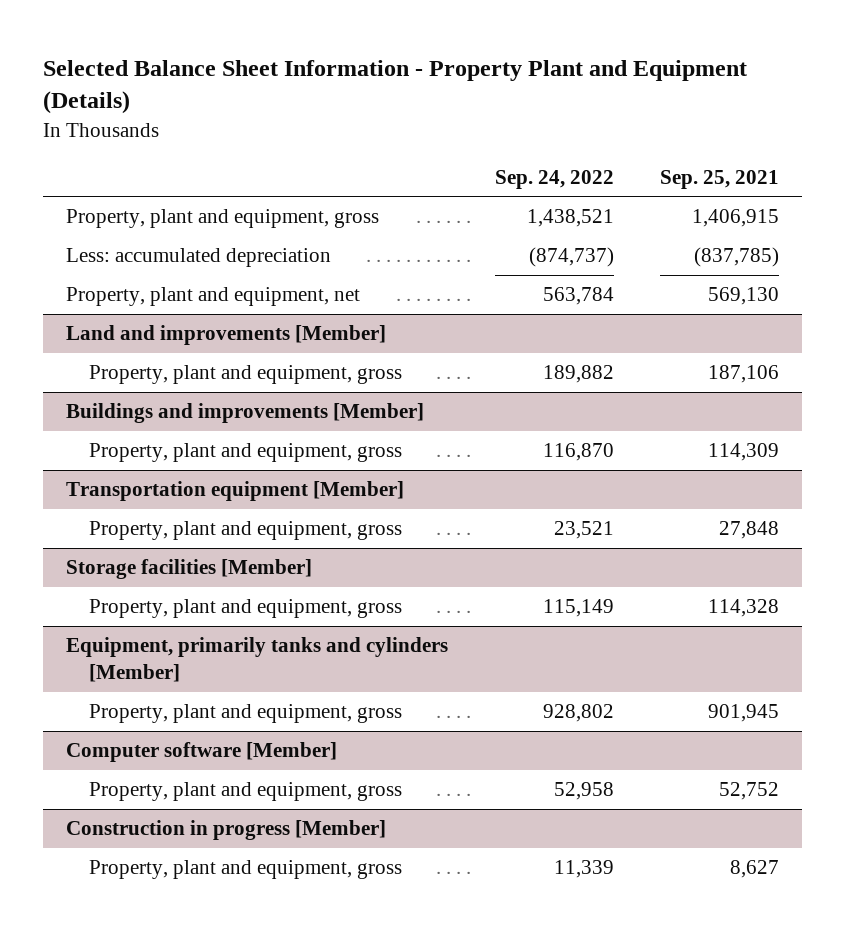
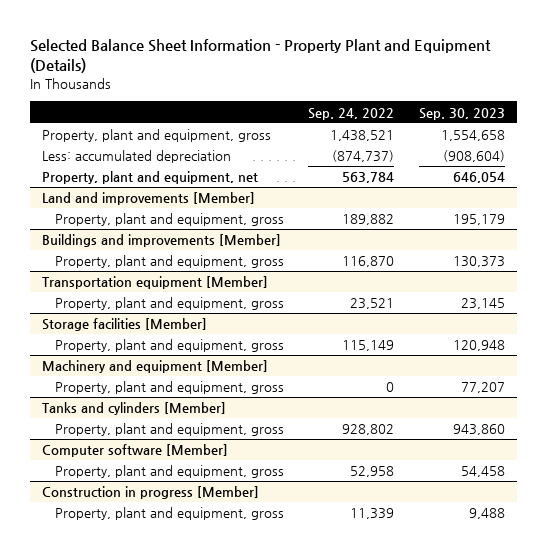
- | Sep. 24, 2022 | Sep. 25, 2021
+ | Sep. 24, 2022 | Sep. 30, 2023
- Equipment, primarily tanks and cylinders [Member]
+ Machinery and equipment [Member]
+ Property, plant and equipment, gross | 0 | 77,207
+ Tanks and cylinders [Member]

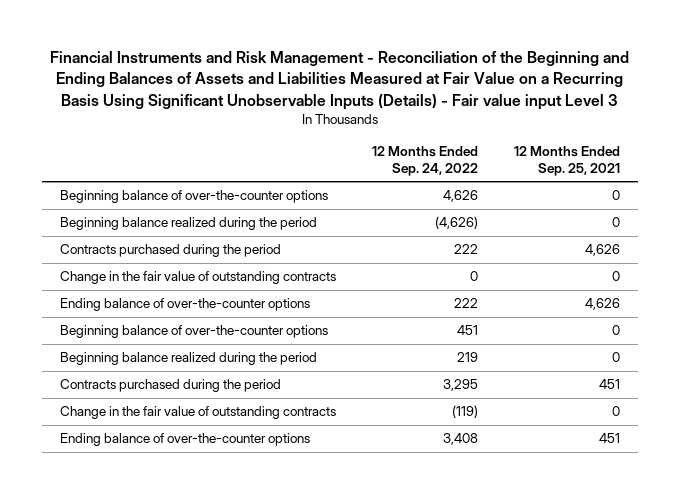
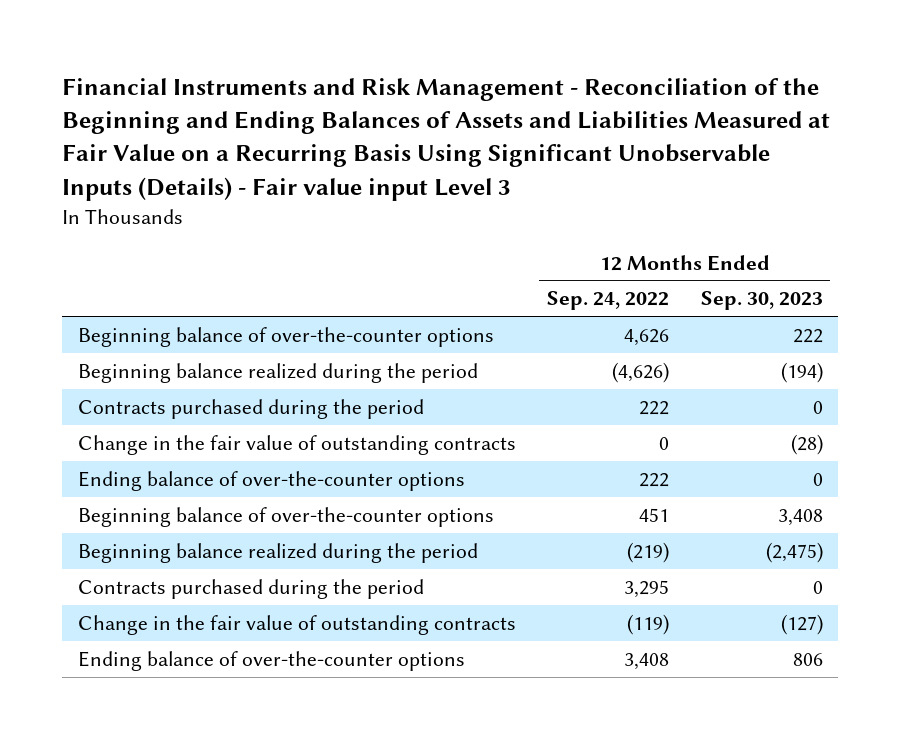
- | 12 Months Ended Sep. 24, 2022 | 12 Months Ended Sep. 25, 2021
+ | 12 Months Ended Sep. 24, 2022 | 12 Months Ended Sep. 30, 2023
- Beginning balance realized during the period | 219 | 0
+ Beginning balance realized during the period | (219) | (2,475)

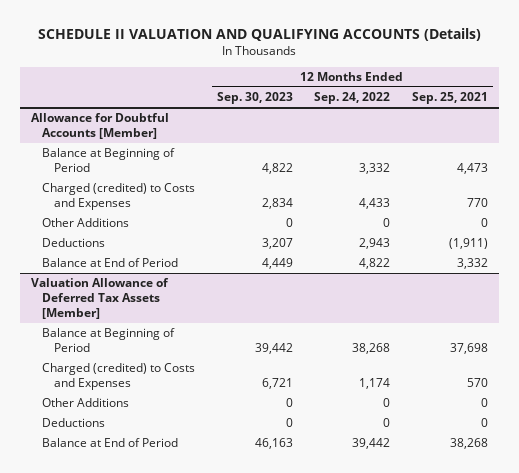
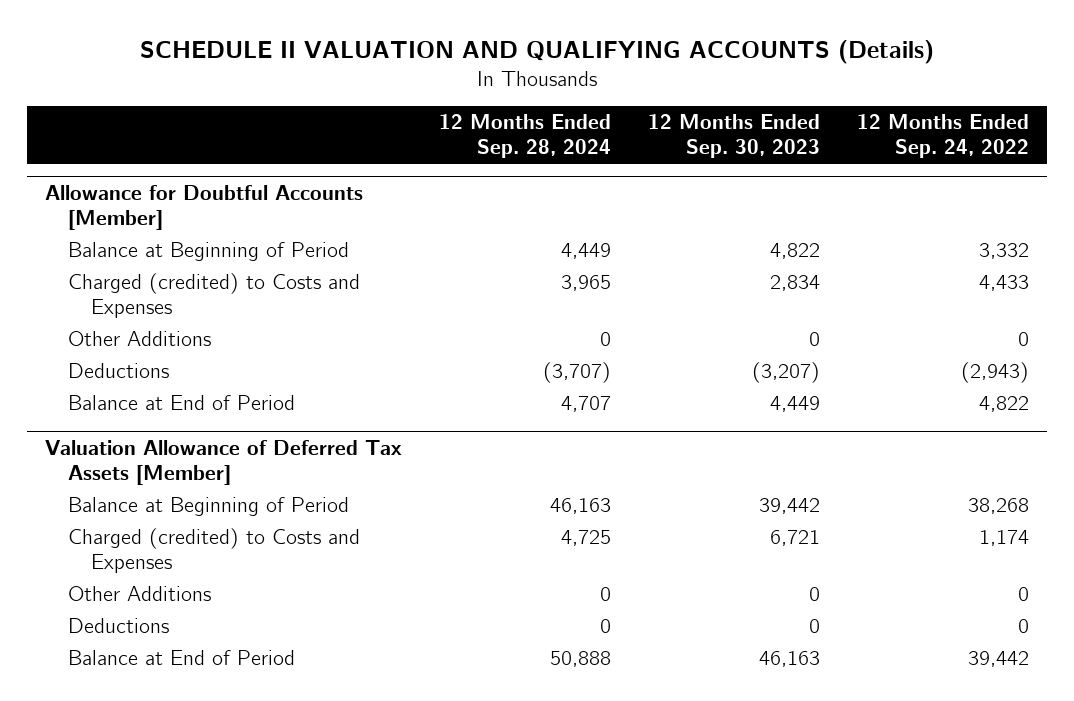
- | 12 Months Ended Sep. 30, 2023 | 12 Months Ended Sep. 24, 2022 | 12 Months Ended Sep. 25, 2021
+ | 12 Months Ended Sep. 28, 2024 | 12 Months Ended Sep. 30, 2023 | 12 Months Ended Sep. 24, 2022
@ Allowance for Doubtful Accounts [Member]
- Deductions | 3,207 | 2,943 | (1,911)
+ Deductions | (3,707) | (3,207) | (2,943)

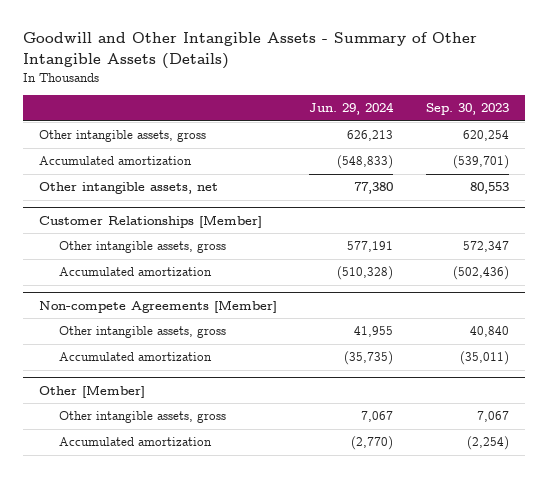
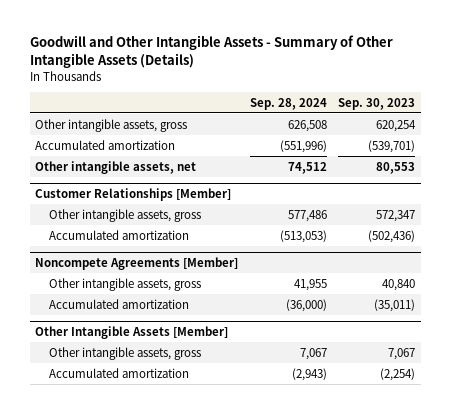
- | Jun. 29, 2024 | Sep. 30, 2023
+ | Sep. 28, 2024 | Sep. 30, 2023
- Non-compete Agreements [Member]
+ Noncompete Agreements [Member]
- Other [Member]
+ Other Intangible Assets [Member]

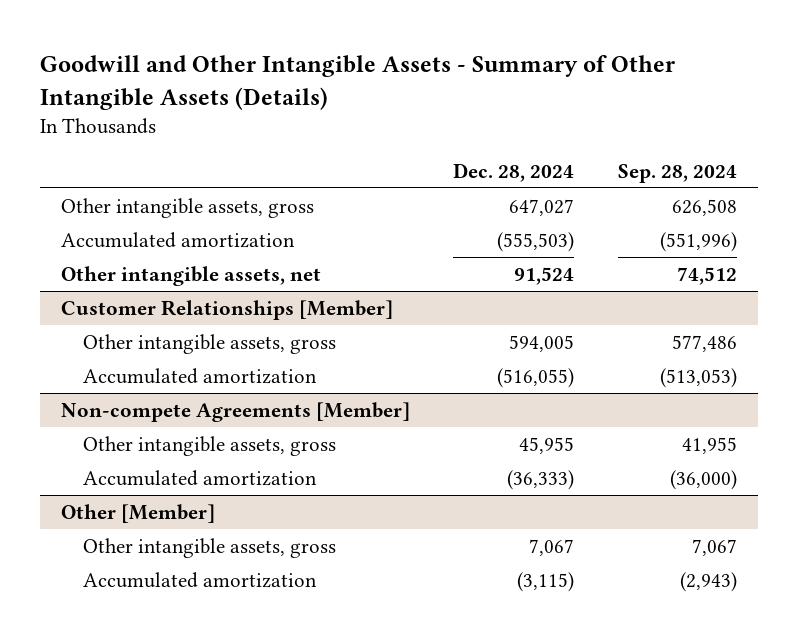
- | Sep. 28, 2024 | Sep. 30, 2023
+ | Dec. 28, 2024 | Sep. 28, 2024
- Noncompete Agreements [Member]
+ Non-compete Agreements [Member]
- Other Intangible Assets [Member]
+ Other [Member]

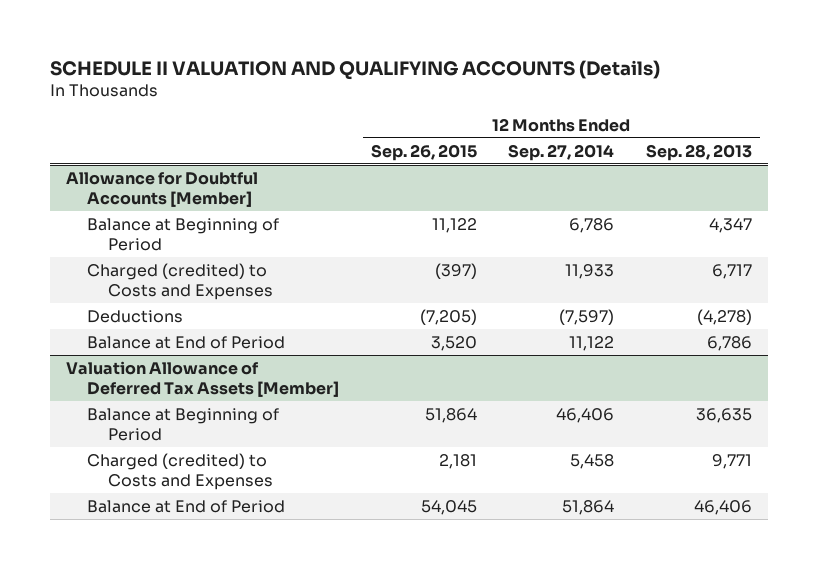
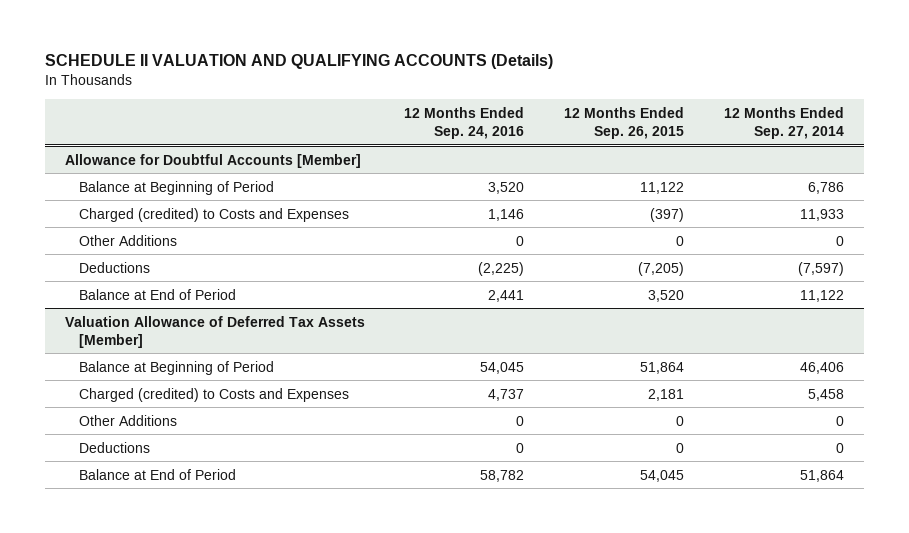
- | 12 Months Ended Sep. 26, 2015 | 12 Months Ended Sep. 27, 2014 | 12 Months Ended Sep. 28, 2013
+ | 12 Months Ended Sep. 24, 2016 | 12 Months Ended Sep. 26, 2015 | 12 Months Ended Sep. 27, 2014
@ Allowance for Doubtful Accounts [Member]
+ Other Additions | 0 | 0 | 0
@ Valuation Allowance of Deferred Tax Assets [Member]
+ Other Additions | 0 | 0 | 0
+ Deductions | 0 | 0 | 0

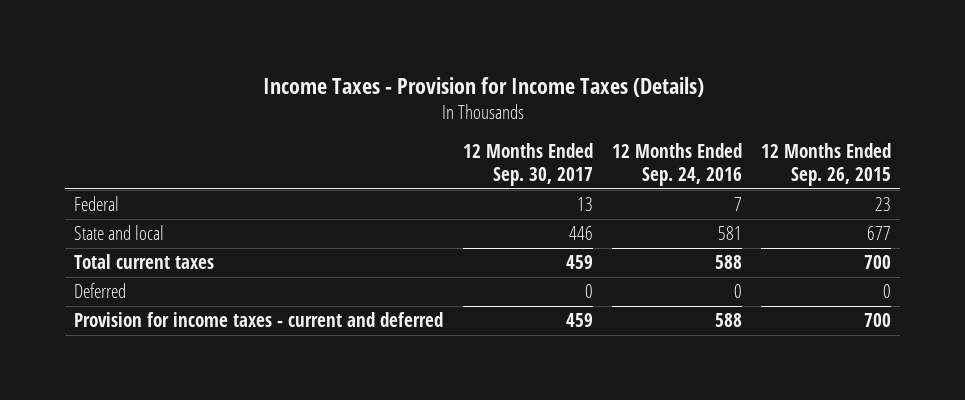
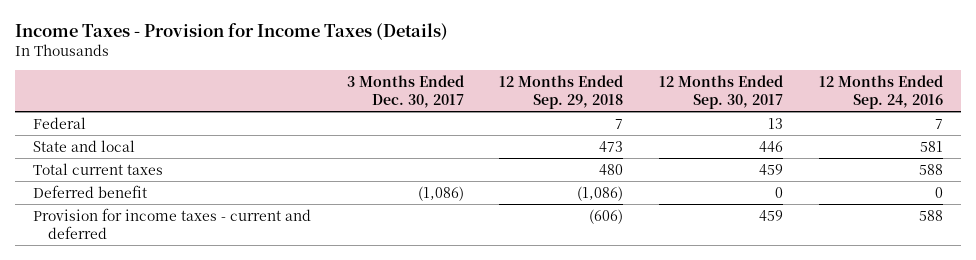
- | 12 Months Ended Sep. 30, 2017 | 12 Months Ended Sep. 24, 2016 | 12 Months Ended Sep. 26, 2015
+ | 3 Months Ended Dec. 30, 2017 | 12 Months Ended Sep. 29, 2018 | 12 Months Ended Sep. 30, 2017 | 12 Months Ended Sep. 24, 2016
- Deferred | 0 | 0 | 0
+ Deferred benefit | (1,086) | (1,086) | 0 | 0

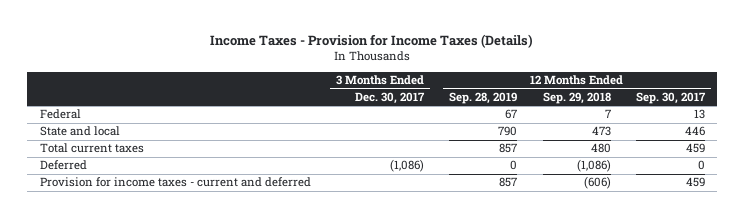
- | 3 Months Ended Dec. 30, 2017 | 12 Months Ended Sep. 29, 2018 | 12 Months Ended Sep. 30, 2017 | 12 Months Ended Sep. 24, 2016
+ | 3 Months Ended Dec. 30, 2017 | 12 Months Ended Sep. 28, 2019 | 12 Months Ended Sep. 29, 2018 | 12 Months Ended Sep. 30, 2017
- Deferred benefit | (1,086) | (1,086) | 0 | 0
+ Deferred | (1,086) | 0 | (1,086) | 0

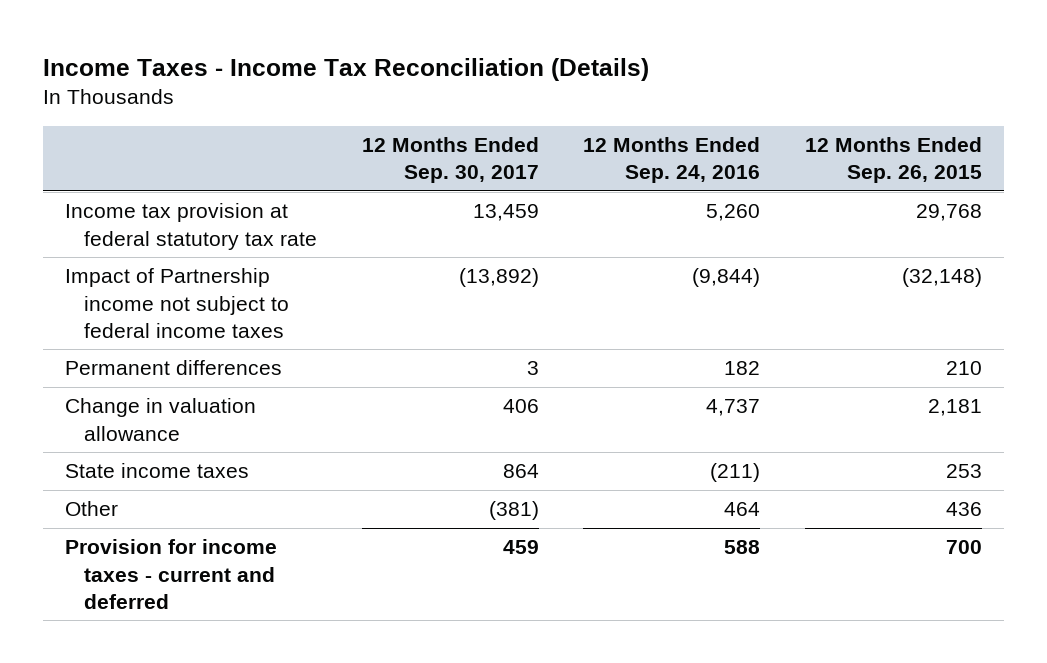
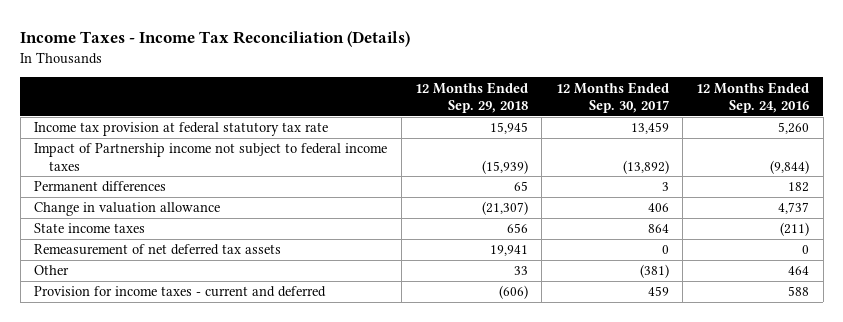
- | 12 Months Ended Sep. 30, 2017 | 12 Months Ended Sep. 24, 2016 | 12 Months Ended Sep. 26, 2015
+ | 12 Months Ended Sep. 29, 2018 | 12 Months Ended Sep. 30, 2017 | 12 Months Ended Sep. 24, 2016
+ Remeasurement of net deferred tax assets | 19,941 | 0 | 0

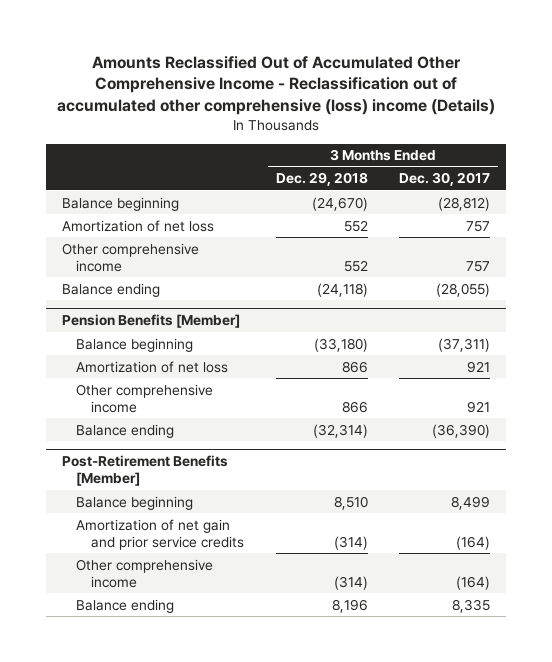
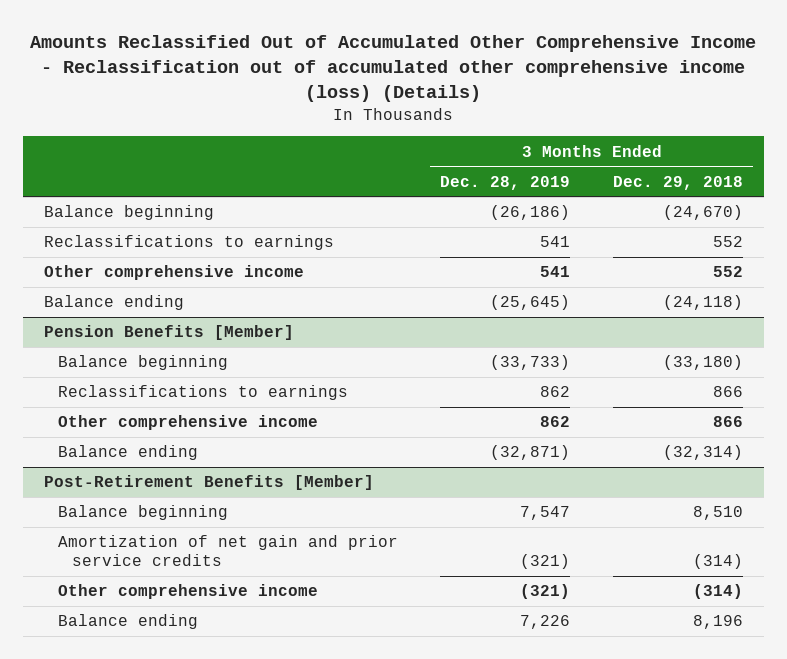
- Amounts Reclassified Out of Accumulated Other Comprehensive Income - Reclassification out of accumulated other comprehensive (loss) income (Details)
+ Amounts Reclassified Out of Accumulated Other Comprehensive Income - Reclassification out of accumulated other comprehensive income (loss) (Details)
- | 3 Months Ended Dec. 29, 2018 | 3 Months Ended Dec. 30, 2017
+ | 3 Months Ended Dec. 28, 2019 | 3 Months Ended Dec. 29, 2018
- Amortization of net loss | 552 | 757
+ Reclassifications to earnings | 541 | 552
@ Pension Benefits [Member]
- Amortization of net loss | 866 | 921
+ Reclassifications to earnings | 862 | 866

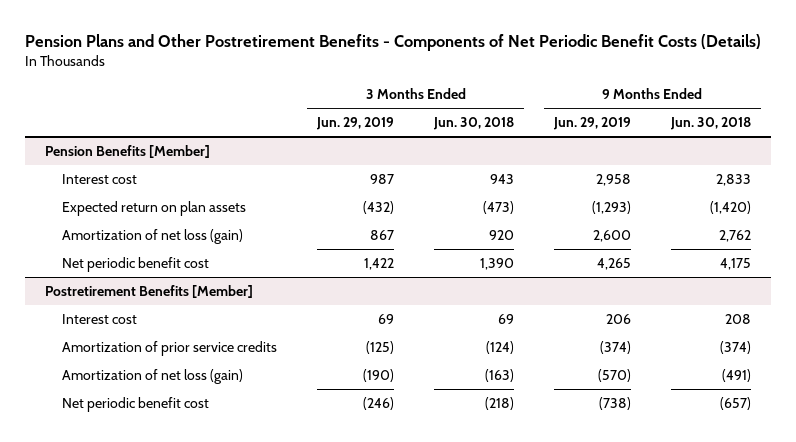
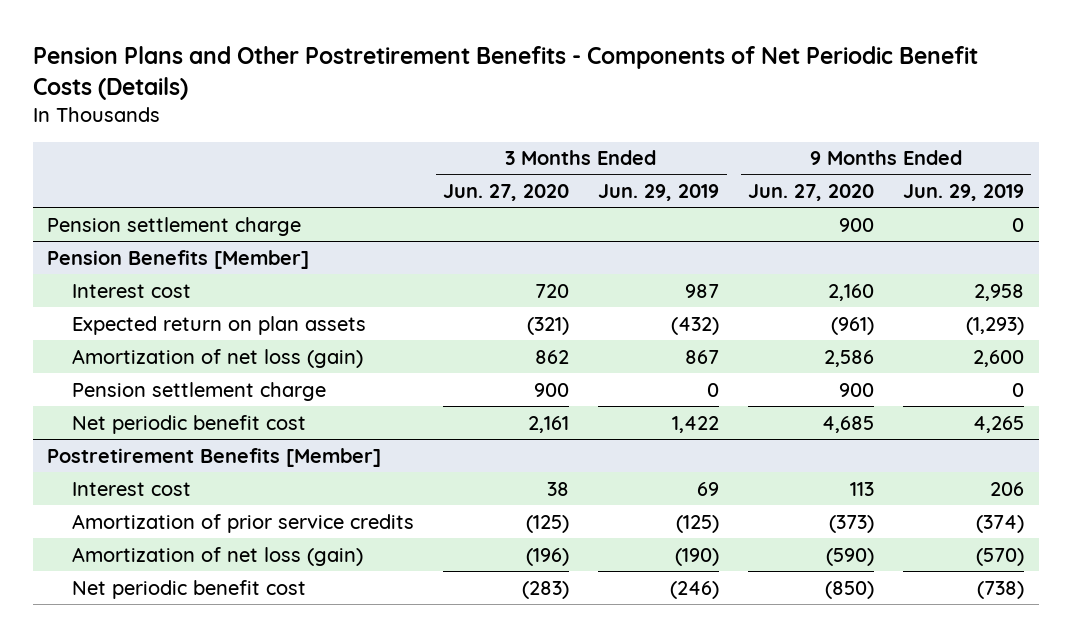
- | 3 Months Ended Jun. 29, 2019 | 3 Months Ended Jun. 30, 2018 | 9 Months Ended Jun. 29, 2019 | 9 Months Ended Jun. 30, 2018
+ | 3 Months Ended Jun. 27, 2020 | 3 Months Ended Jun. 29, 2019 | 9 Months Ended Jun. 27, 2020 | 9 Months Ended Jun. 29, 2019
+ Pension settlement charge | | | 900 | 0
@ Pension Benefits [Member]
+ Pension settlement charge | 900 | 0 | 900 | 0

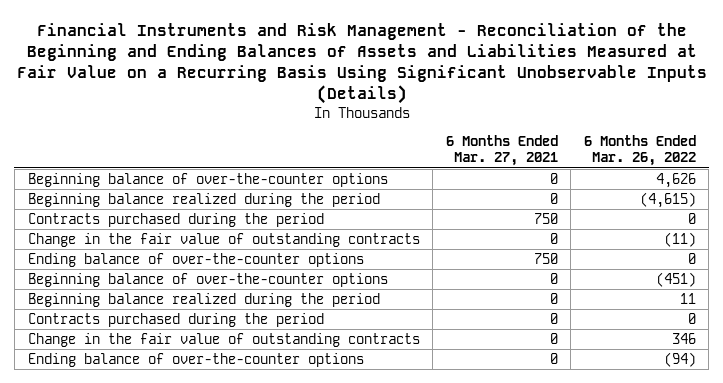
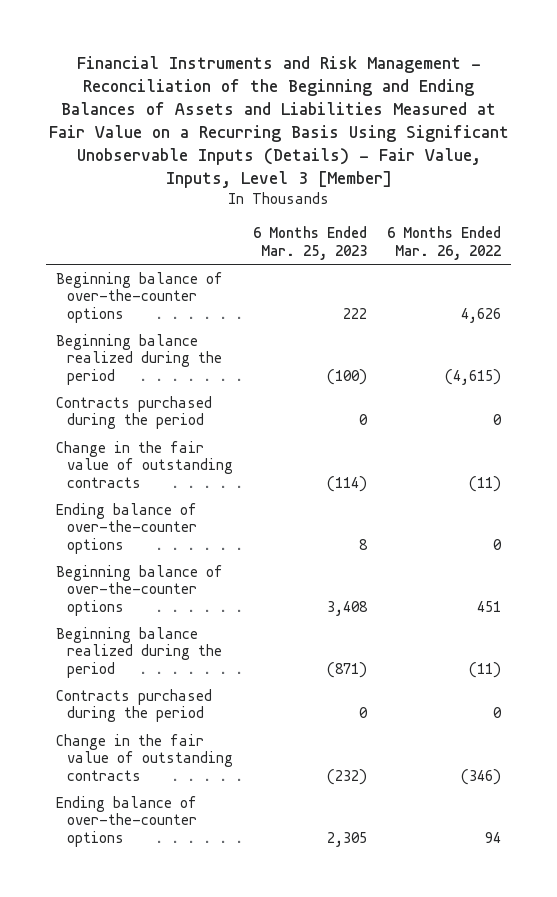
- Financial Instruments and Risk Management - Reconciliation of the Beginning and Ending Balances of Assets and Liabilities Measured at Fair Value on a Recurring Basis Using Significant Unobservable Inputs (Details)
+ Financial Instruments and Risk Management - Reconciliation of the Beginning and Ending Balances of Assets and Liabilities Measured at Fair Value on a Recurring Basis Using Significant Unobservable Inputs (Details) - Fair Value, Inputs, Level 3 [Member]
- | 6 Months Ended Mar. 27, 2021 | 6 Months Ended Mar. 26, 2022
+ | 6 Months Ended Mar. 25, 2023 | 6 Months Ended Mar. 26, 2022
- Beginning balance of over-the-counter options | 0 | (451)
- Beginning balance realized during the period | 0 | 11
+ Beginning balance of over-the-counter options | 3,408 | 451
+ Beginning balance realized during the period | (871) | (11)
- Change in the fair value of outstanding contracts | 0 | 346
- Ending balance of over-the-counter options | 0 | (94)
+ Change in the fair value of outstanding contracts | (232) | (346)
+ Ending balance of over-the-counter options | 2,305 | 94

